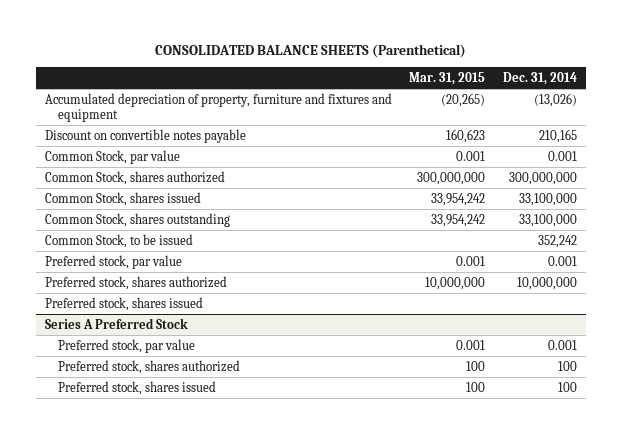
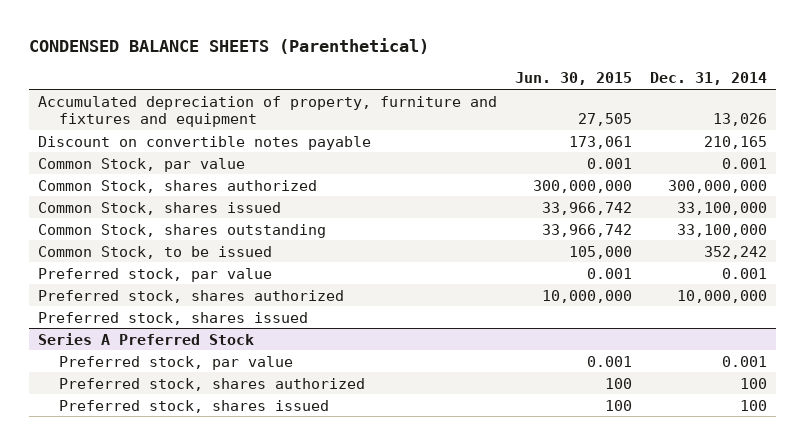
- CONSOLIDATED BALANCE SHEETS (Parenthetical)
+ CONDENSED BALANCE SHEETS (Parenthetical)
- | Mar. 31, 2015 | Dec. 31, 2014
+ | Jun. 30, 2015 | Dec. 31, 2014
- Accumulated depreciation of property, furniture and fixtures and equipment | (20,265) | (13,026)
+ Accumulated depreciation of property, furniture and fixtures and equipment | 27,505 | 13,026

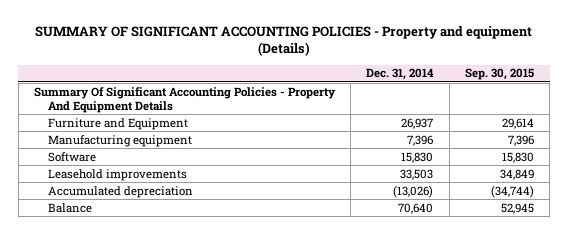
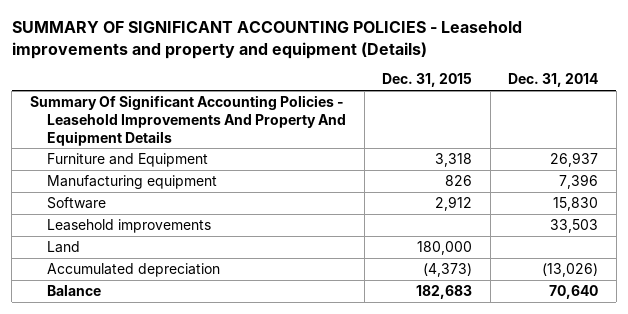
- SUMMARY OF SIGNIFICANT ACCOUNTING POLICIES - Property and equipment (Details)
+ SUMMARY OF SIGNIFICANT ACCOUNTING POLICIES - Leasehold improvements and property and equipment (Details)
- | Dec. 31, 2014 | Sep. 30, 2015
+ | Dec. 31, 2015 | Dec. 31, 2014
- Summary Of Significant Accounting Policies - Property And Equipment Details
+ Summary Of Significant Accounting Policies - Leasehold Improvements And Property And Equipment Details
+ Land | 180,000 |

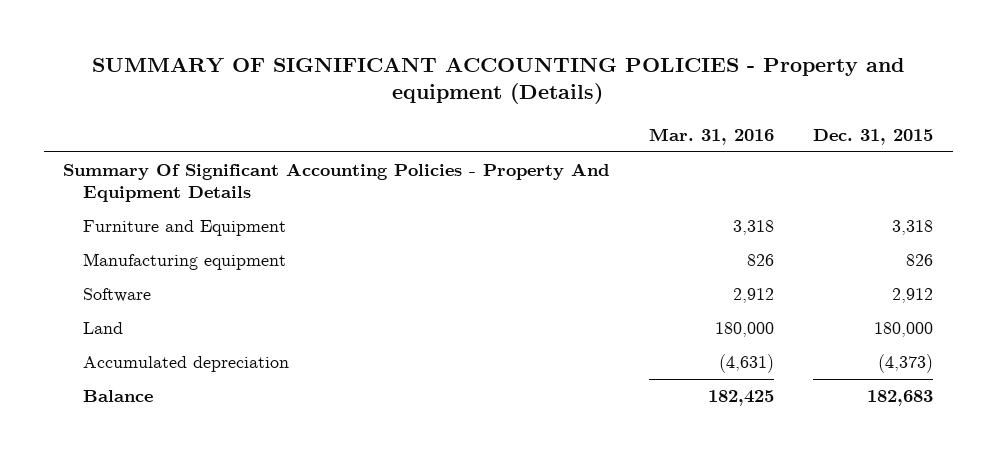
- SUMMARY OF SIGNIFICANT ACCOUNTING POLICIES - Leasehold improvements and property and equipment (Details)
+ SUMMARY OF SIGNIFICANT ACCOUNTING POLICIES - Property and equipment (Details)
- | Dec. 31, 2015 | Dec. 31, 2014
+ | Mar. 31, 2016 | Dec. 31, 2015
- Summary Of Significant Accounting Policies - Leasehold Improvements And Property And Equipment Details
+ Summary Of Significant Accounting Policies - Property And Equipment Details
- Leasehold improvements | | 33,503

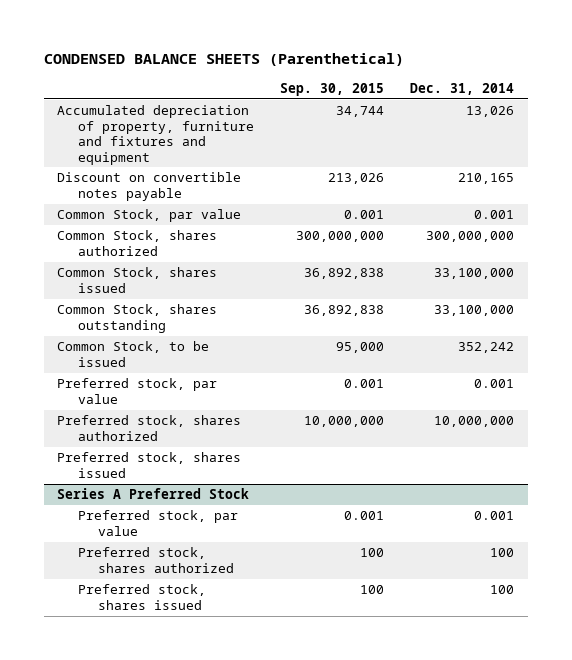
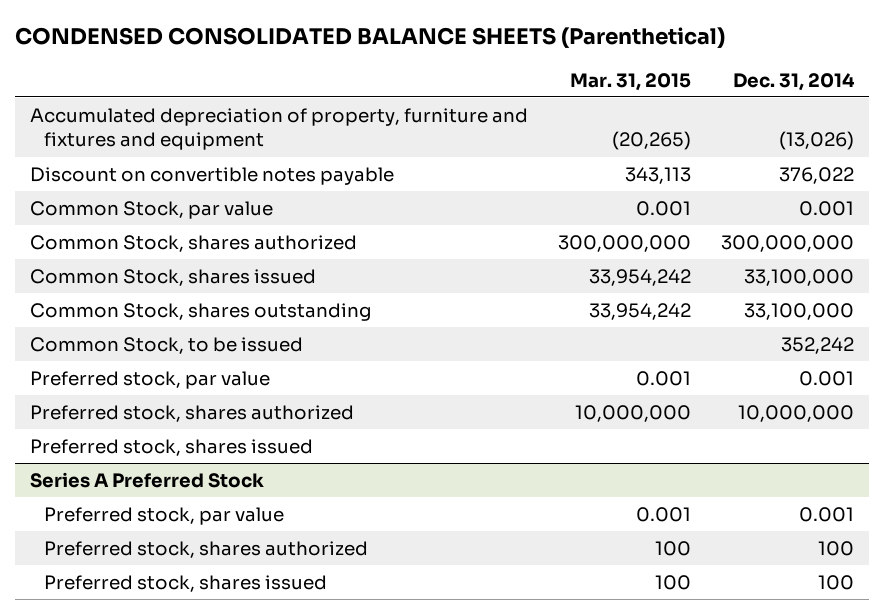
- CONDENSED BALANCE SHEETS (Parenthetical)
+ CONDENSED CONSOLIDATED BALANCE SHEETS (Parenthetical)
- | Sep. 30, 2015 | Dec. 31, 2014
+ | Mar. 31, 2015 | Dec. 31, 2014
- Accumulated depreciation of property, furniture and fixtures and equipment | 34,744 | 13,026
- Discount on convertible notes payable | 213,026 | 210,165
+ Accumulated depreciation of property, furniture and fixtures and equipment | (20,265) | (13,026)
+ Discount on convertible notes payable | 343,113 | 376,022

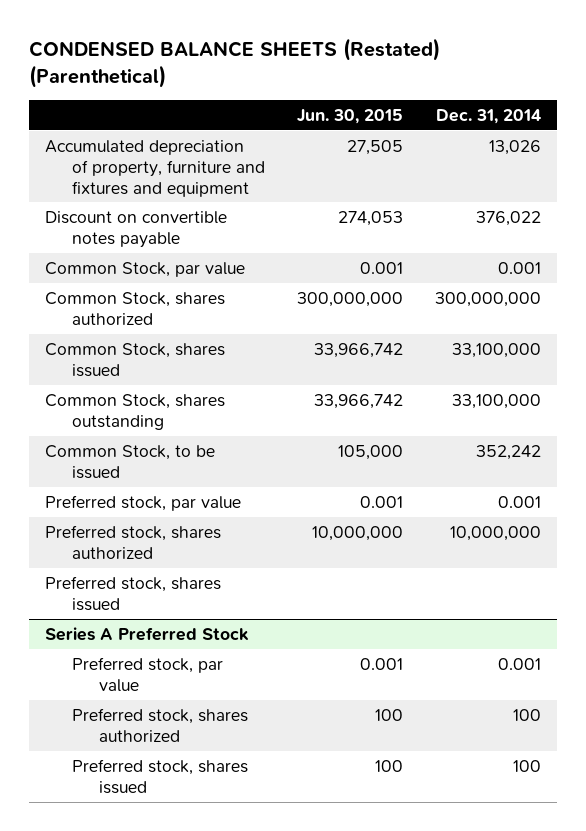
- CONDENSED CONSOLIDATED BALANCE SHEETS (Parenthetical)
+ CONDENSED BALANCE SHEETS (Restated) (Parenthetical)
- | Mar. 31, 2015 | Dec. 31, 2014
+ | Jun. 30, 2015 | Dec. 31, 2014
- Accumulated depreciation of property, furniture and fixtures and equipment | (20,265) | (13,026)
+ Accumulated depreciation of property, furniture and fixtures and equipment | 27,505 | 13,026

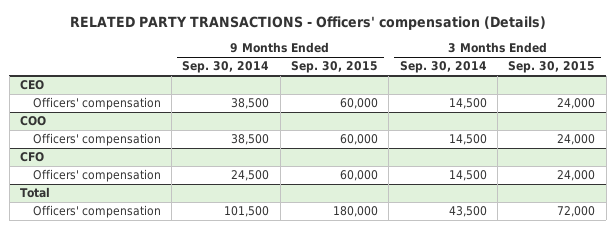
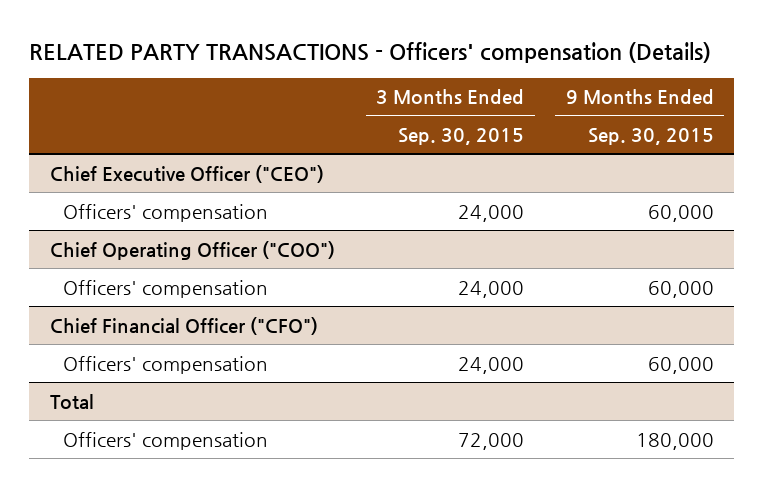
- | 9 Months Ended Sep. 30, 2014 | 9 Months Ended Sep. 30, 2015 | 3 Months Ended Sep. 30, 2014 | 3 Months Ended Sep. 30, 2015
+ | 3 Months Ended Sep. 30, 2015 | 9 Months Ended Sep. 30, 2015
- CEO
+ Chief Executive Officer ("CEO")
- COO
+ Chief Operating Officer ("COO")
- CFO
+ Chief Financial Officer ("CFO")

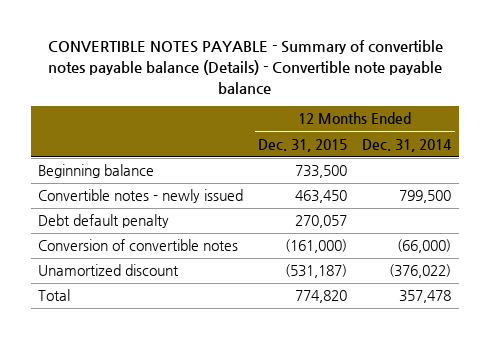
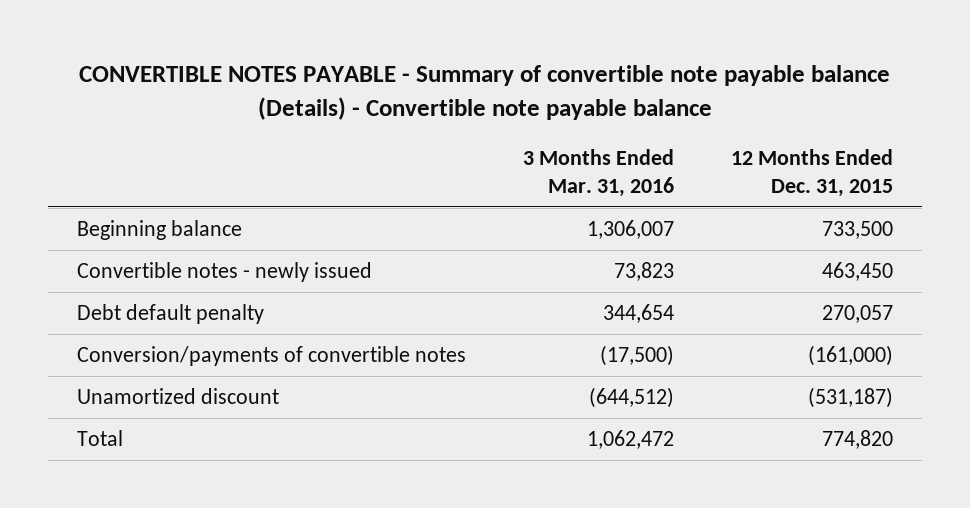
- CONVERTIBLE NOTES PAYABLE - Summary of convertible notes payable balance (Details) - Convertible note payable balance
+ CONVERTIBLE NOTES PAYABLE - Summary of convertible note payable balance (Details) - Convertible note payable balance
- | 12 Months Ended Dec. 31, 2015 | 12 Months Ended Dec. 31, 2014
+ | 3 Months Ended Mar. 31, 2016 | 12 Months Ended Dec. 31, 2015
- Conversion of convertible notes | (161,000) | (66,000)
+ Conversion/payments of convertible notes | (17,500) | (161,000)

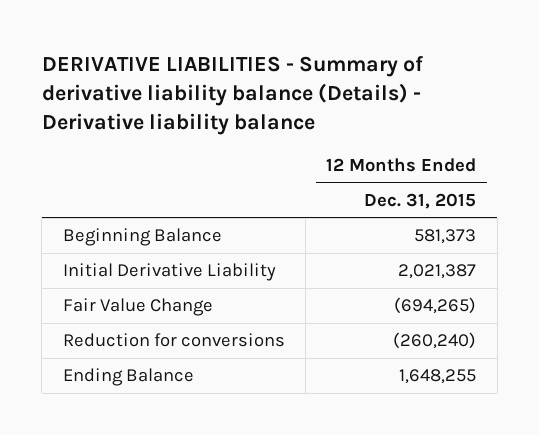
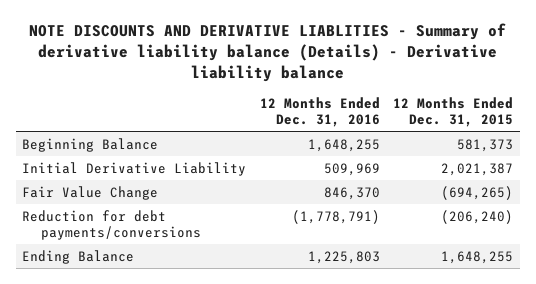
- DERIVATIVE LIABILITIES - Summary of derivative liability balance (Details) - Derivative liability balance
+ NOTE DISCOUNTS AND DERIVATIVE LIABLITIES - Summary of derivative liability balance (Details) - Derivative liability balance
- | 12 Months Ended Dec. 31, 2015
+ | 12 Months Ended Dec. 31, 2016 | 12 Months Ended Dec. 31, 2015
- Reduction for conversions | (260,240)
+ Reduction for debt payments/conversions | (1,778,791) | (206,240)

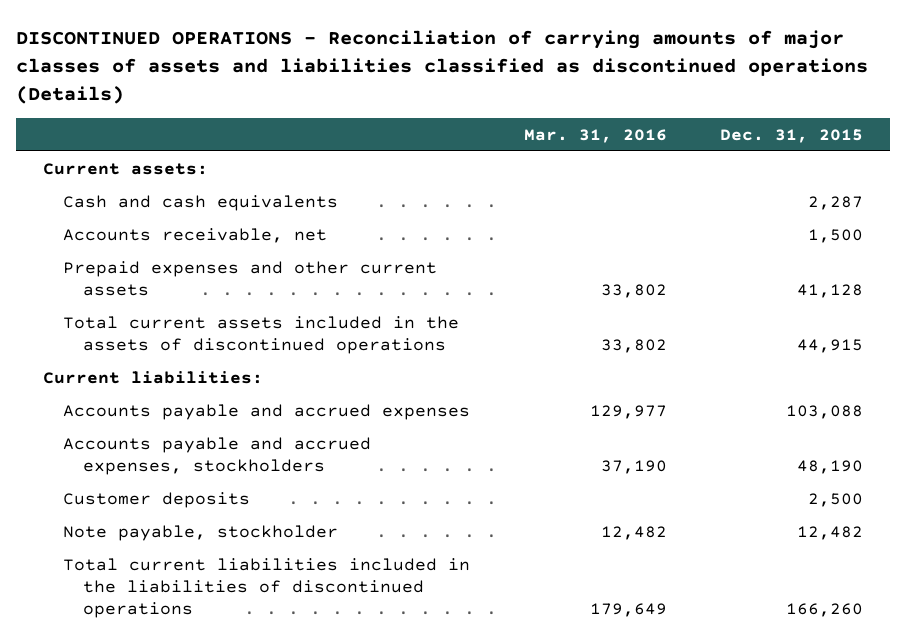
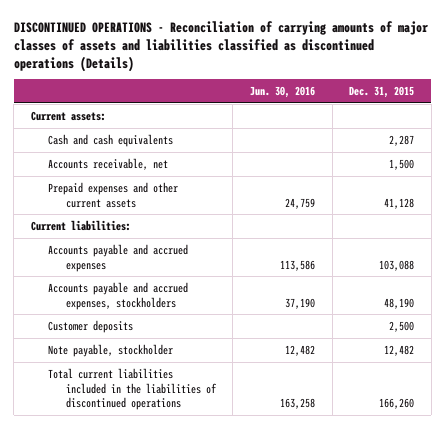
- | Mar. 31, 2016 | Dec. 31, 2015
+ | Jun. 30, 2016 | Dec. 31, 2015
- Total current assets included in the assets of discontinued operations | 33,802 | 44,915

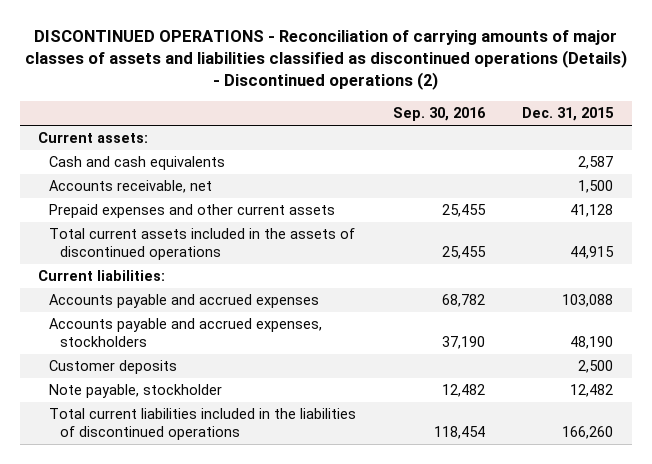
- DISCONTINUED OPERATIONS - Reconciliation of carrying amounts of major classes of assets and liabilities classified as discontinued operations (Details)
+ DISCONTINUED OPERATIONS - Reconciliation of carrying amounts of major classes of assets and liabilities classified as discontinued operations (Details) - Discontinued operations (2)
- | Jun. 30, 2016 | Dec. 31, 2015
+ | Sep. 30, 2016 | Dec. 31, 2015
- Cash and cash equivalents | | 2,287
+ Cash and cash equivalents | | 2,587
+ Total current assets included in the assets of discontinued operations | 25,455 | 44,915

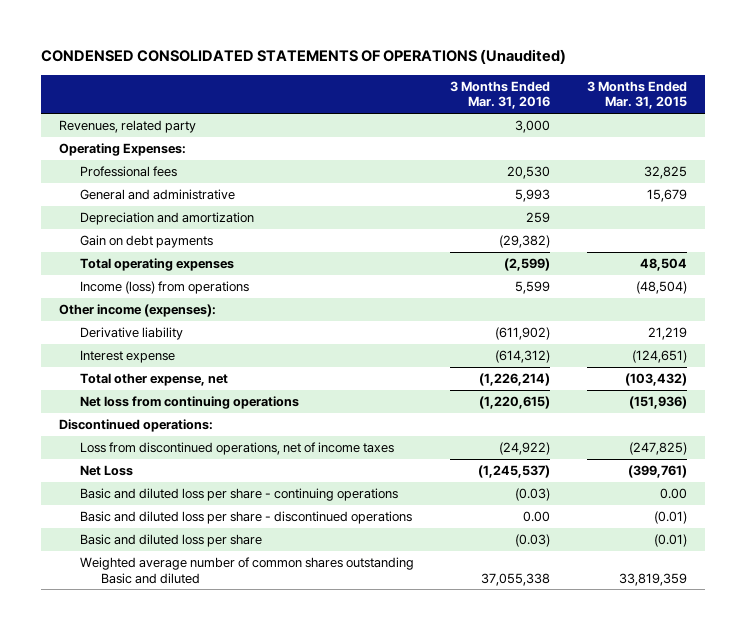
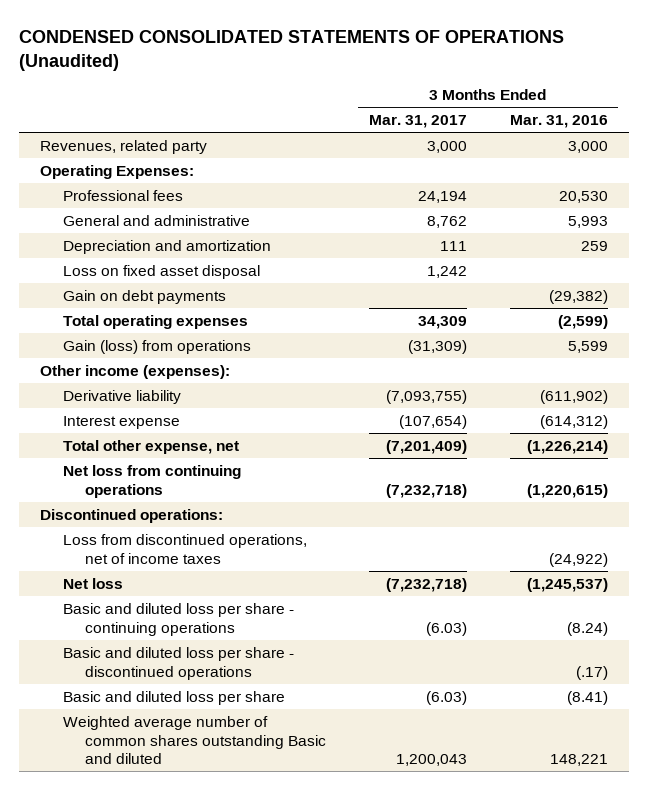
- | 3 Months Ended Mar. 31, 2016 | 3 Months Ended Mar. 31, 2015
+ | 3 Months Ended Mar. 31, 2017 | 3 Months Ended Mar. 31, 2016
+ Loss on fixed asset disposal | 1,242 |
- Income (loss) from operations | 5,599 | (48,504)
+ Gain (loss) from operations | (31,309) | 5,599
- Net Loss | (1,245,537) | (399,761)
- Basic and diluted loss per share - continuing operations | (0.03) | 0.00
- Basic and diluted loss per share - discontinued operations | 0.00 | (0.01)
- Basic and diluted loss per share | (0.03) | (0.01)
- Weighted average number of common shares outstanding Basic and diluted | 37,055,338 | 33,819,359
+ Net loss | (7,232,718) | (1,245,537)
+ Basic and diluted loss per share - continuing operations | (6.03) | (8.24)
+ Basic and diluted loss per share - discontinued operations | | (.17)
+ Basic and diluted loss per share | (6.03) | (8.41)
+ Weighted average number of common shares outstanding Basic and diluted | 1,200,043 | 148,221

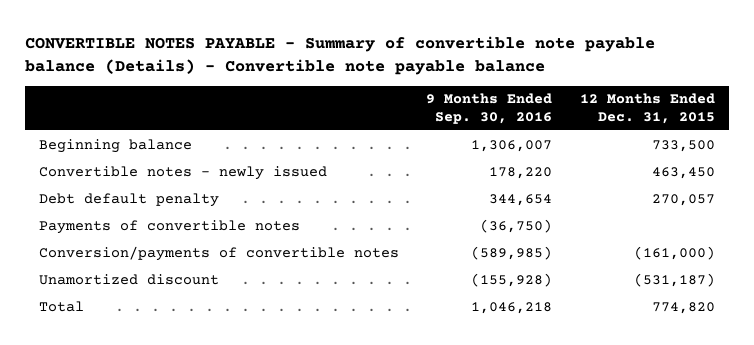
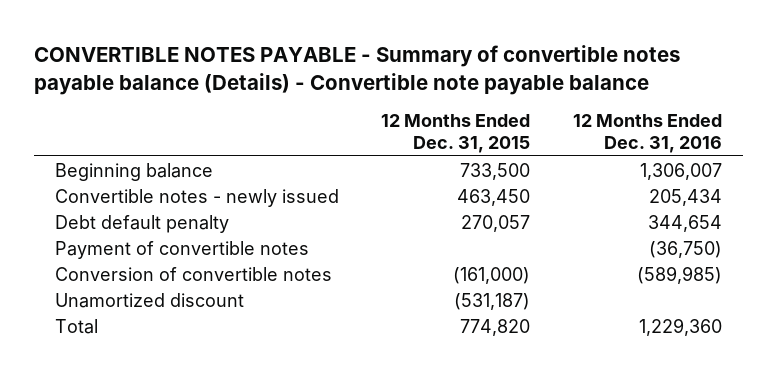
- CONVERTIBLE NOTES PAYABLE - Summary of convertible note payable balance (Details) - Convertible note payable balance
+ CONVERTIBLE NOTES PAYABLE - Summary of convertible notes payable balance (Details) - Convertible note payable balance
- | 9 Months Ended Sep. 30, 2016 | 12 Months Ended Dec. 31, 2015
+ | 12 Months Ended Dec. 31, 2015 | 12 Months Ended Dec. 31, 2016
- Payments of convertible notes | (36,750) |
- Conversion/payments of convertible notes | (589,985) | (161,000)
+ Payment of convertible notes | | (36,750)
+ Conversion of convertible notes | (161,000) | (589,985)

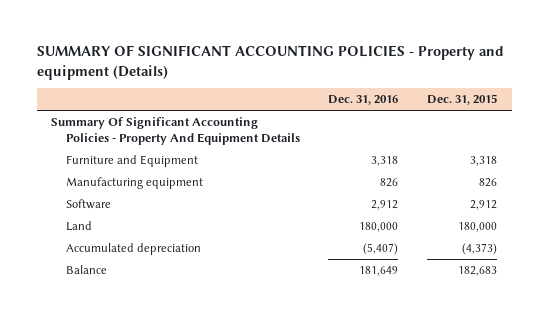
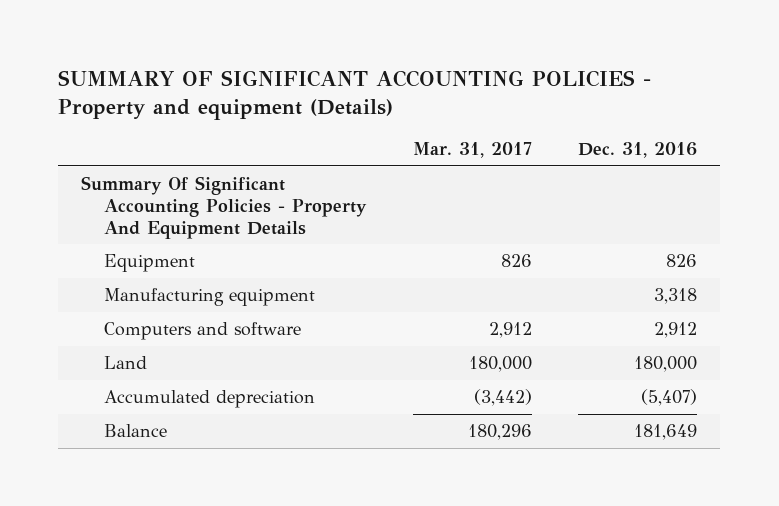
- | Dec. 31, 2016 | Dec. 31, 2015
+ | Mar. 31, 2017 | Dec. 31, 2016
- Furniture and Equipment | 3,318 | 3,318
- Manufacturing equipment | 826 | 826
- Software | 2,912 | 2,912
+ Equipment | 826 | 826
+ Manufacturing equipment | | 3,318
+ Computers and software | 2,912 | 2,912

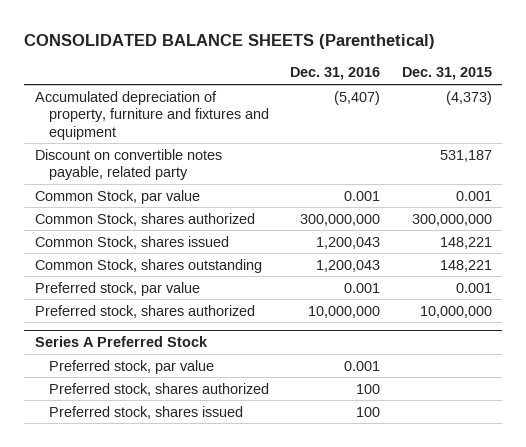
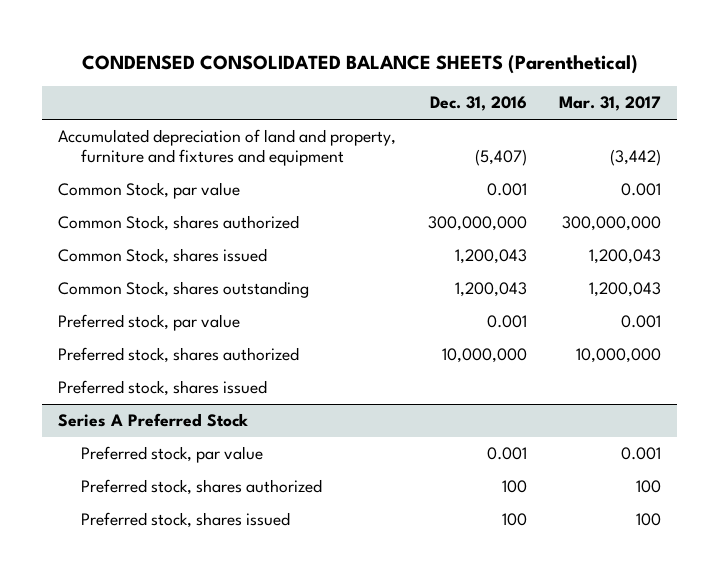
- CONSOLIDATED BALANCE SHEETS (Parenthetical)
+ CONDENSED CONSOLIDATED BALANCE SHEETS (Parenthetical)
- | Dec. 31, 2016 | Dec. 31, 2015
+ | Dec. 31, 2016 | Mar. 31, 2017
- Accumulated depreciation of property, furniture and fixtures and equipment | (5,407) | (4,373)
- Discount on convertible notes payable, related party | | 531,187
+ Accumulated depreciation of land and property, furniture and fixtures and equipment | (5,407) | (3,442)
+ Preferred stock, shares issued

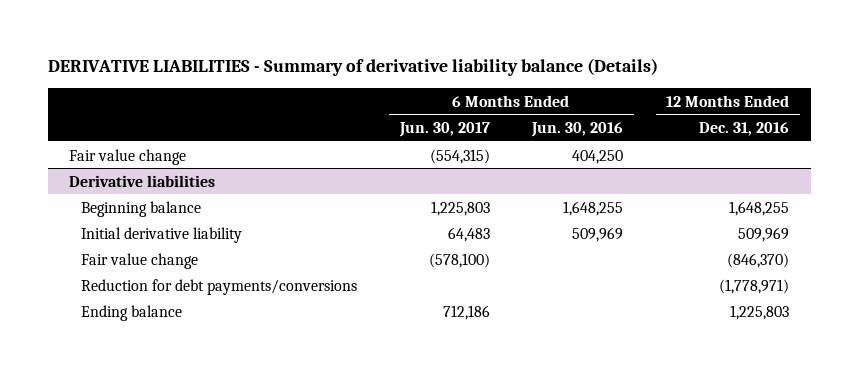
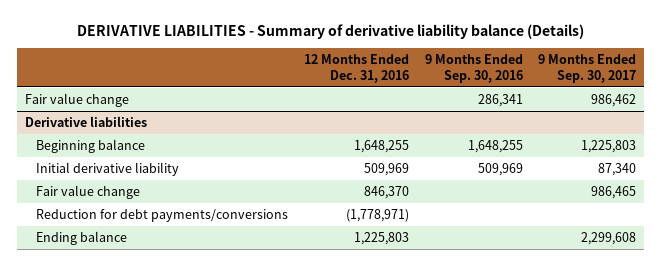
- | 6 Months Ended Jun. 30, 2017 | 6 Months Ended Jun. 30, 2016 | 12 Months Ended Dec. 31, 2016
+ | 12 Months Ended Dec. 31, 2016 | 9 Months Ended Sep. 30, 2016 | 9 Months Ended Sep. 30, 2017
@ Derivative liabilities
- Fair value change | (578,100) | | (846,370)
+ Fair value change | 846,370 | | 986,465

